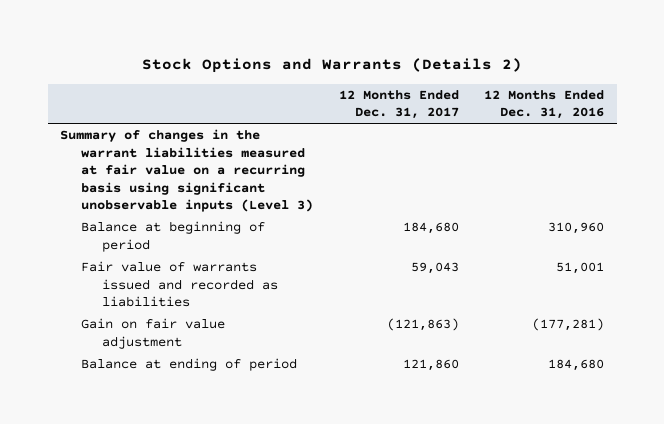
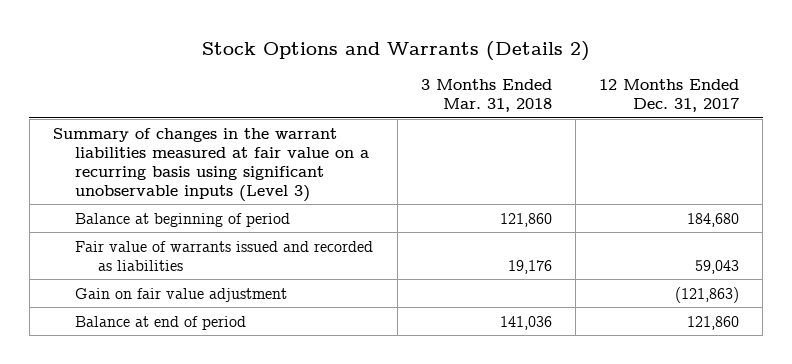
- | 12 Months Ended Dec. 31, 2017 | 12 Months Ended Dec. 31, 2016
+ | 3 Months Ended Mar. 31, 2018 | 12 Months Ended Dec. 31, 2017
- Balance at ending of period | 121,860 | 184,680
+ Balance at end of period | 141,036 | 121,860

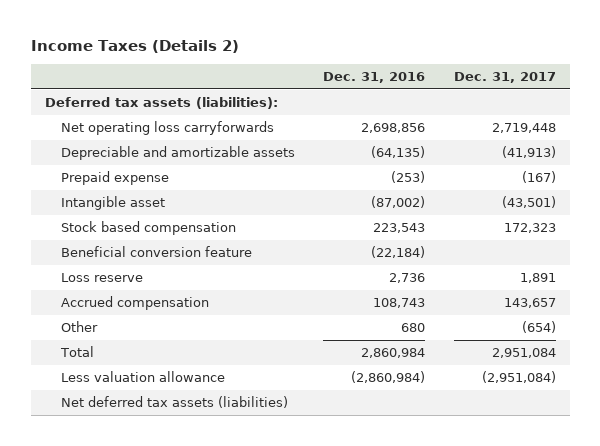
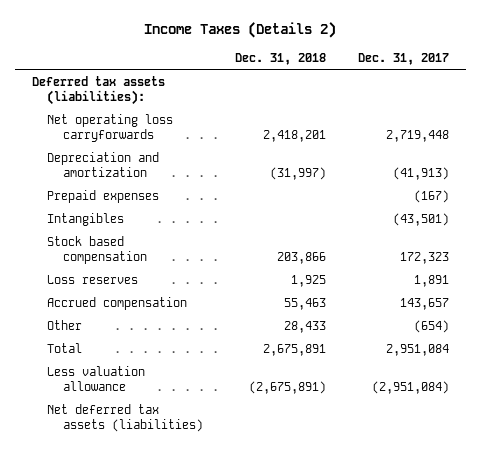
- | Dec. 31, 2016 | Dec. 31, 2017
+ | Dec. 31, 2018 | Dec. 31, 2017
- Depreciable and amortizable assets | (64,135) | (41,913)
- Prepaid expense | (253) | (167)
- Intangible asset | (87,002) | (43,501)
+ Depreciation and amortization | (31,997) | (41,913)
+ Prepaid expenses | | (167)
+ Intangibles | | (43,501)
- Beneficial conversion feature | (22,184) |
- Loss reserve | 2,736 | 1,891
+ Loss reserves | 1,925 | 1,891

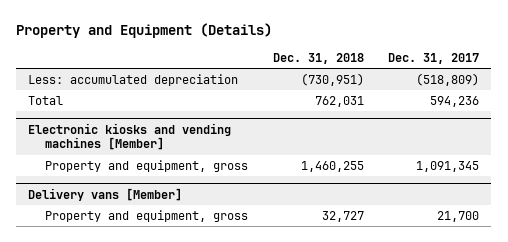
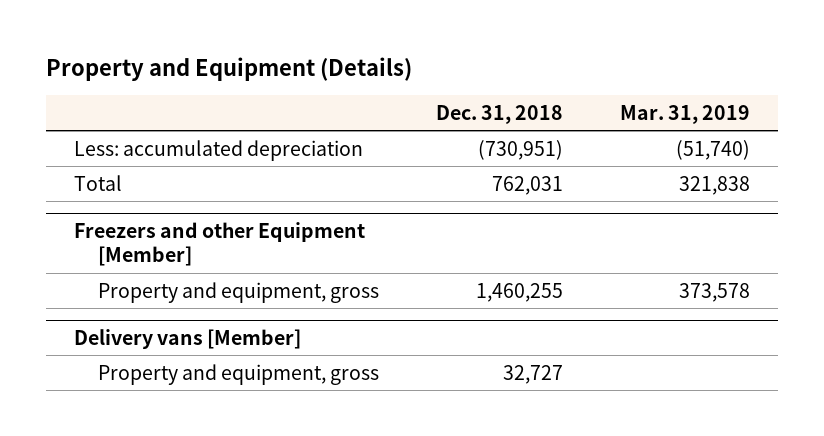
- | Dec. 31, 2018 | Dec. 31, 2017
+ | Dec. 31, 2018 | Mar. 31, 2019
- Electronic kiosks and vending machines [Member]
+ Freezers and other Equipment [Member]

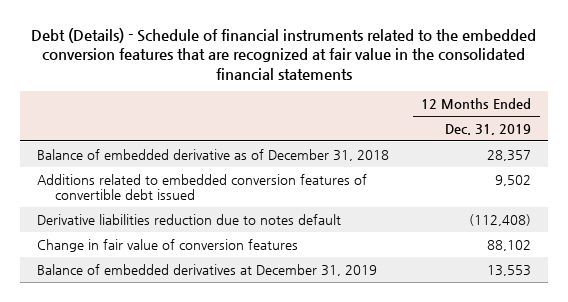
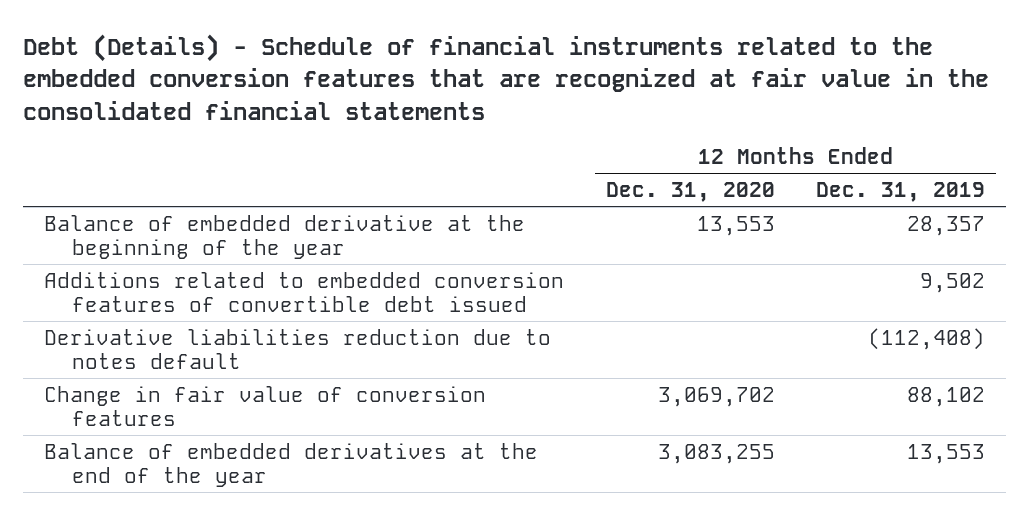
- | 12 Months Ended Dec. 31, 2019
+ | 12 Months Ended Dec. 31, 2020 | 12 Months Ended Dec. 31, 2019
- Balance of embedded derivative as of December 31, 2018 | 28,357
+ Balance of embedded derivative at the beginning of the year | 13,553 | 28,357
- Balance of embedded derivatives at December 31, 2019 | 13,553
+ Balance of embedded derivatives at the end of the year | 3,083,255 | 13,553

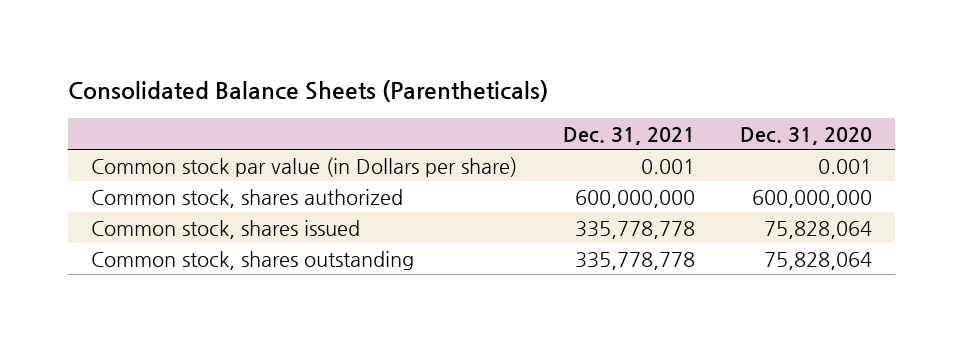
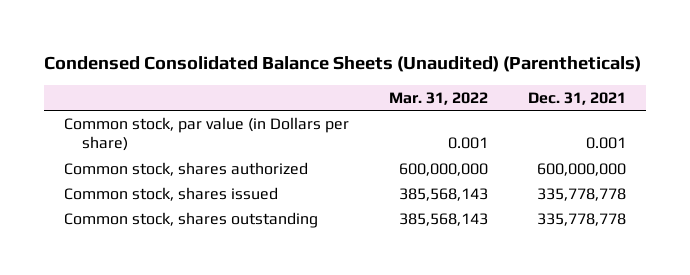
- Consolidated Balance Sheets (Parentheticals)
+ Condensed Consolidated Balance Sheets (Unaudited) (Parentheticals)
- | Dec. 31, 2021 | Dec. 31, 2020
+ | Mar. 31, 2022 | Dec. 31, 2021
- Common stock par value (in Dollars per share) | 0.001 | 0.001
+ Common stock, par value (in Dollars per share) | 0.001 | 0.001

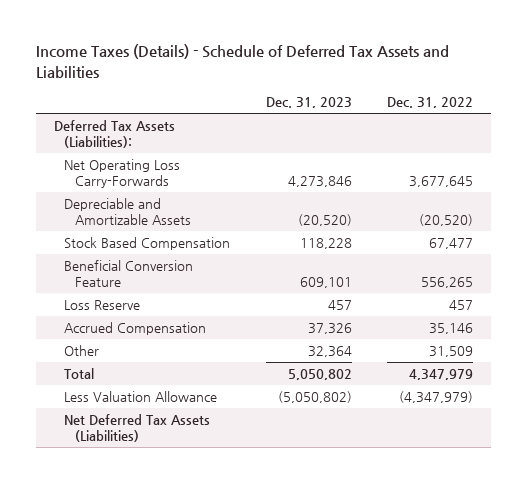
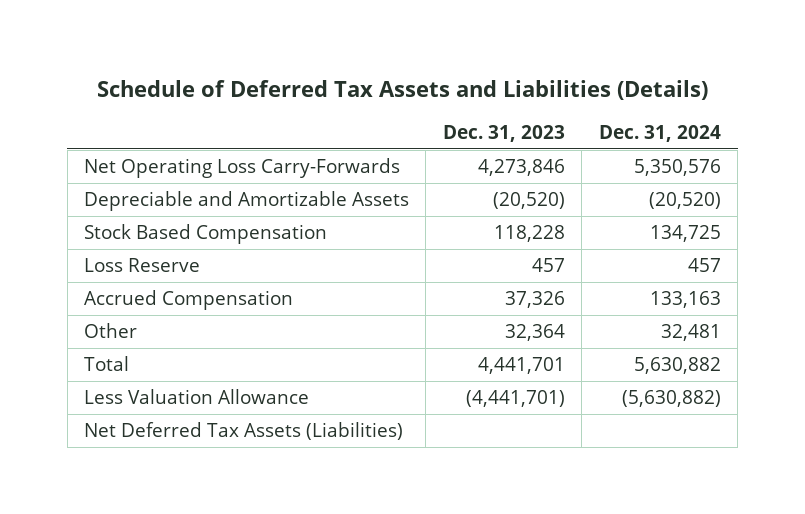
- Income Taxes (Details) - Schedule of Deferred Tax Assets and Liabilities
+ Schedule of Deferred Tax Assets and Liabilities (Details)
- | Dec. 31, 2023 | Dec. 31, 2022
+ | Dec. 31, 2023 | Dec. 31, 2024
- Deferred Tax Assets (Liabilities):
- Beneficial Conversion Feature | 609,101 | 556,265
- Total | 5,050,802 | 4,347,979
- Less Valuation Allowance | (5,050,802) | (4,347,979)
+ Total | 4,441,701 | 5,630,882
+ Less Valuation Allowance | (4,441,701) | (5,630,882)

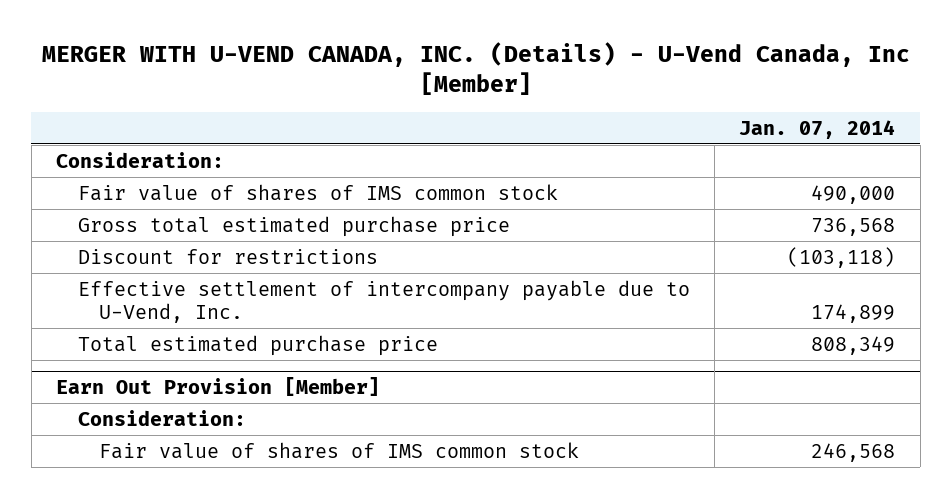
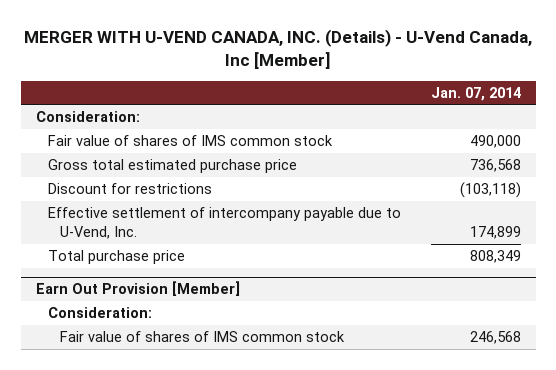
- Total estimated purchase price | 808,349
+ Total purchase price | 808,349

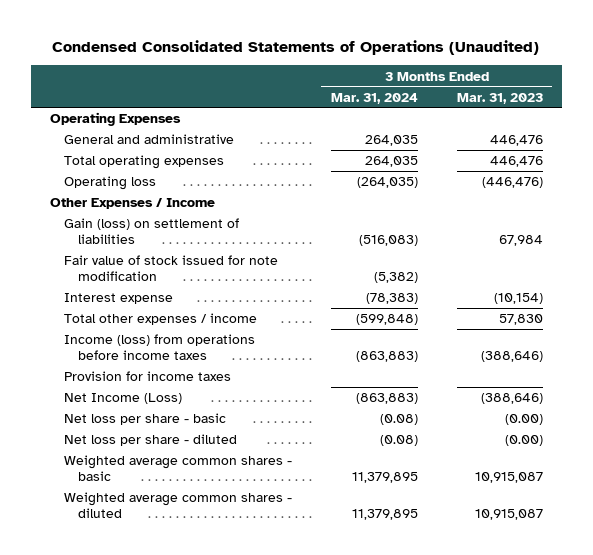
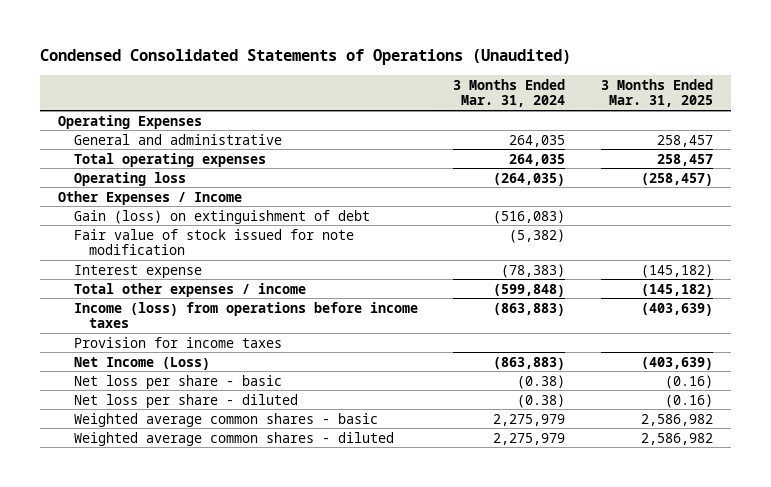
- | 3 Months Ended Mar. 31, 2024 | 3 Months Ended Mar. 31, 2023
+ | 3 Months Ended Mar. 31, 2024 | 3 Months Ended Mar. 31, 2025
- Gain (loss) on settlement of liabilities | (516,083) | 67,984
+ Gain (loss) on extinguishment of debt | (516,083) |
- Net loss per share - basic | (0.08) | (0.00)
- Net loss per share - diluted | (0.08) | (0.00)
- Weighted average common shares - basic | 11,379,895 | 10,915,087
- Weighted average common shares - diluted | 11,379,895 | 10,915,087
+ Net loss per share - basic | (0.38) | (0.16)
+ Net loss per share - diluted | (0.38) | (0.16)
+ Weighted average common shares - basic | 2,275,979 | 2,586,982
+ Weighted average common shares - diluted | 2,275,979 | 2,586,982

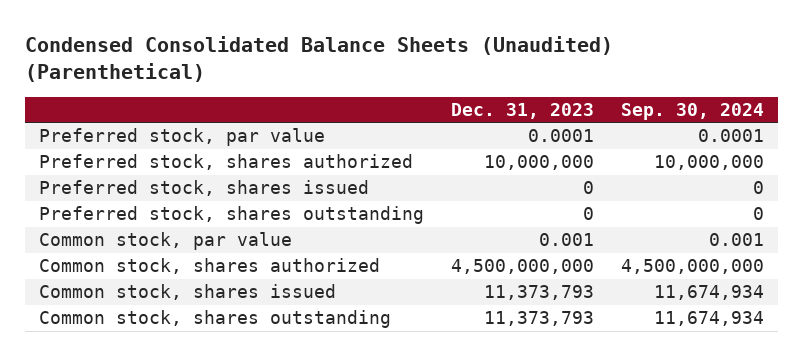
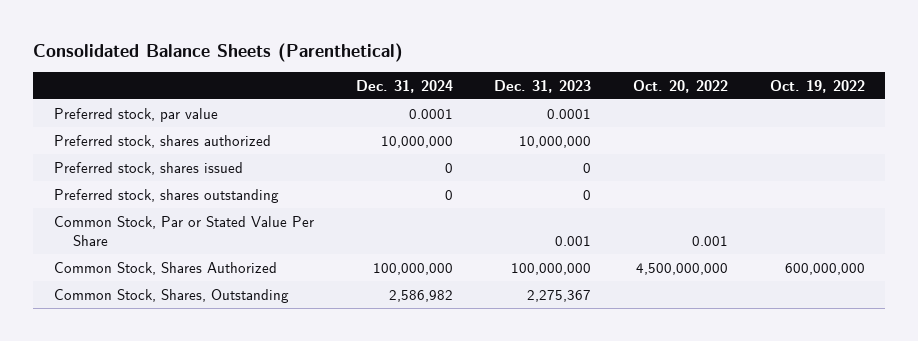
- Condensed Consolidated Balance Sheets (Unaudited) (Parenthetical)
+ Consolidated Balance Sheets (Parenthetical)
- | Dec. 31, 2023 | Sep. 30, 2024
+ | Dec. 31, 2024 | Dec. 31, 2023 | Oct. 20, 2022 | Oct. 19, 2022
- Common stock, par value | 0.001 | 0.001
- Common stock, shares authorized | 4,500,000,000 | 4,500,000,000
- Common stock, shares issued | 11,373,793 | 11,674,934
- Common stock, shares outstanding | 11,373,793 | 11,674,934
+ Common Stock, Par or Stated Value Per Share | | 0.001 | 0.001 |
+ Common Stock, Shares Authorized | 100,000,000 | 100,000,000 | 4,500,000,000 | 600,000,000
+ Common Stock, Shares, Outstanding | 2,586,982 | 2,275,367 | |

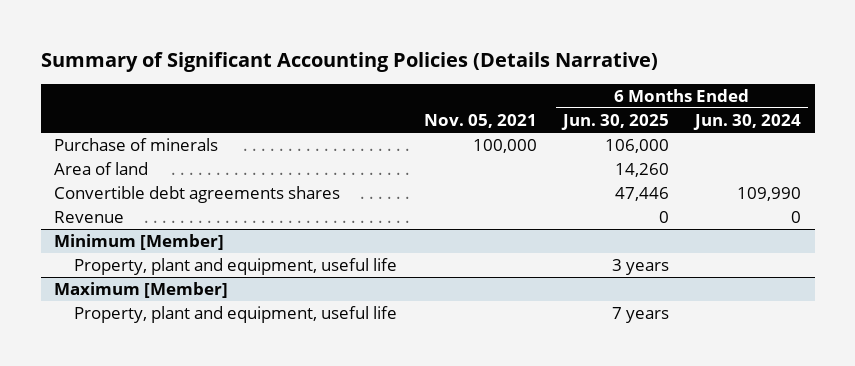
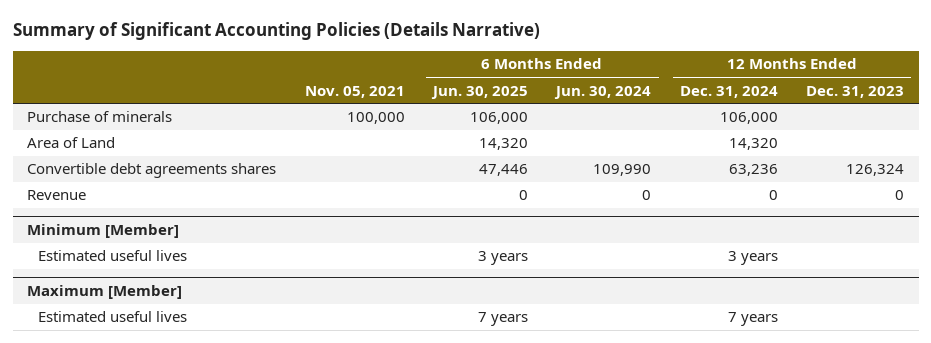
- | Nov. 05, 2021 | 6 Months Ended Jun. 30, 2025 | 6 Months Ended Jun. 30, 2024
+ | Nov. 05, 2021 | 6 Months Ended Jun. 30, 2025 | 6 Months Ended Jun. 30, 2024 | 12 Months Ended Dec. 31, 2024 | 12 Months Ended Dec. 31, 2023
- Area of land | | 14,260 |
+ Area of Land | | 14,320 | | 14,320 |
@ Minimum [Member]
- Property, plant and equipment, useful life | | 3 years |
+ Estimated useful lives | | 3 years | | 3 years |
@ Maximum [Member]
- Property, plant and equipment, useful life | | 7 years |
+ Estimated useful lives | | 7 years | | 7 years |

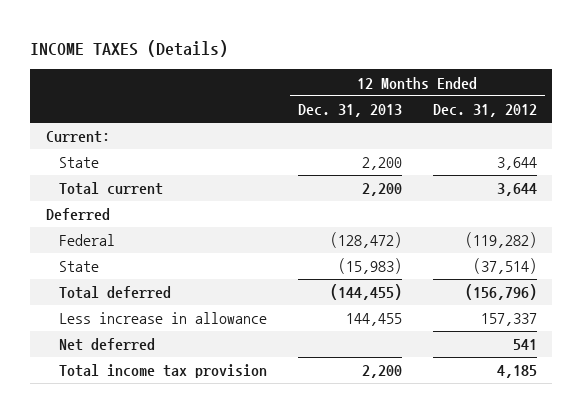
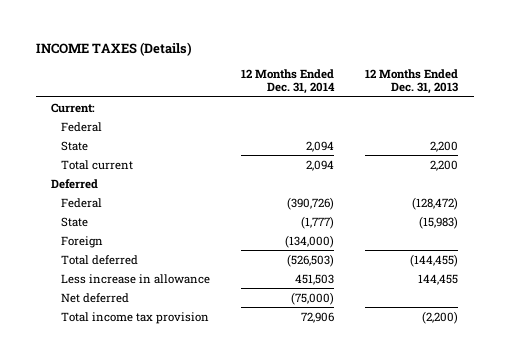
- | 12 Months Ended Dec. 31, 2013 | 12 Months Ended Dec. 31, 2012
+ | 12 Months Ended Dec. 31, 2014 | 12 Months Ended Dec. 31, 2013
+ Federal
+ Foreign | (134,000) |
- Total income tax provision | 2,200 | 4,185
+ Total income tax provision | 72,906 | (2,200)

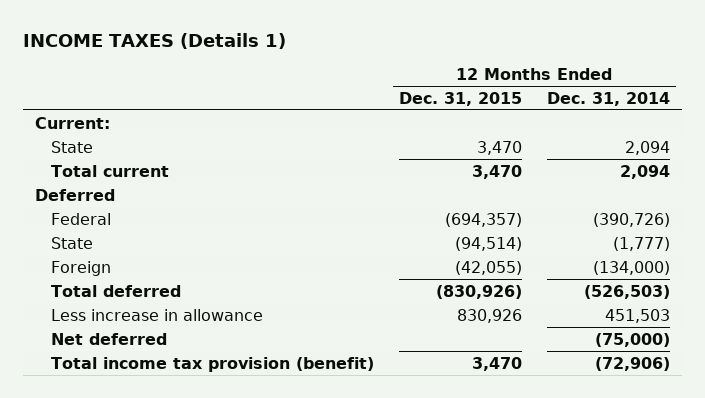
- INCOME TAXES (Details)
+ INCOME TAXES (Details 1)
- | 12 Months Ended Dec. 31, 2014 | 12 Months Ended Dec. 31, 2013
+ | 12 Months Ended Dec. 31, 2015 | 12 Months Ended Dec. 31, 2014
- Federal
- Total income tax provision | 72,906 | (2,200)
+ Total income tax provision (benefit) | 3,470 | (72,906)

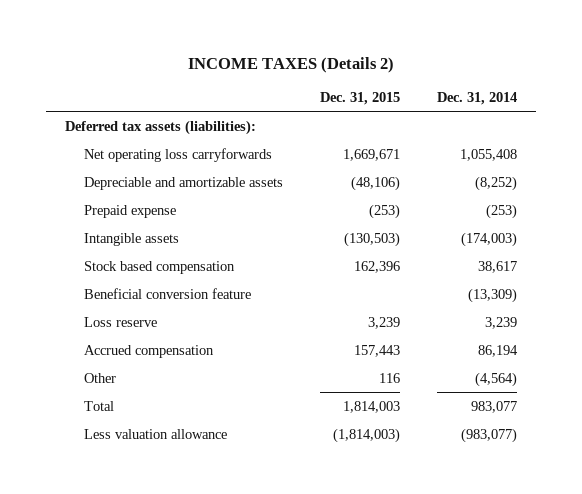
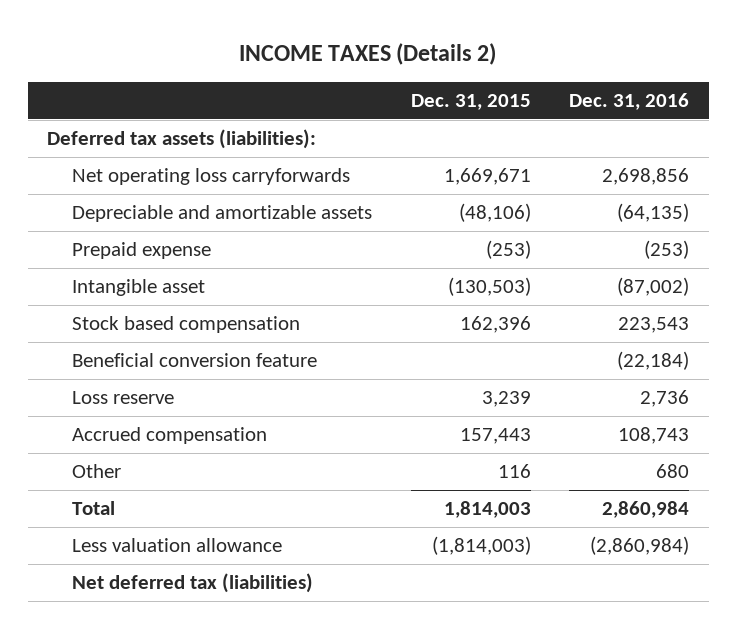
- | Dec. 31, 2015 | Dec. 31, 2014
+ | Dec. 31, 2015 | Dec. 31, 2016
- Intangible assets | (130,503) | (174,003)
+ Intangible asset | (130,503) | (87,002)
+ Net deferred tax (liabilities)

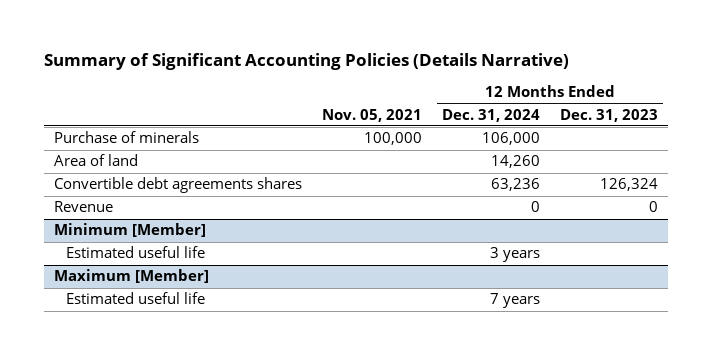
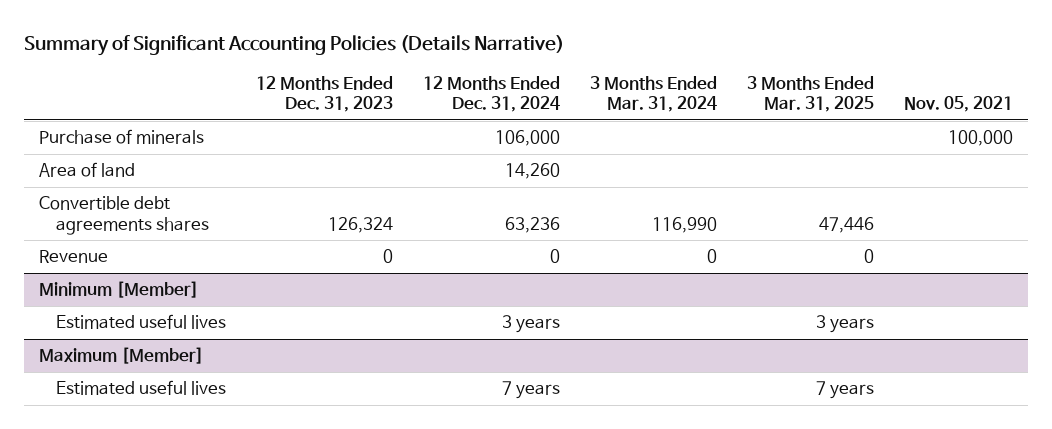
- | Nov. 05, 2021 | 12 Months Ended Dec. 31, 2024 | 12 Months Ended Dec. 31, 2023
+ | 12 Months Ended Dec. 31, 2023 | 12 Months Ended Dec. 31, 2024 | 3 Months Ended Mar. 31, 2024 | 3 Months Ended Mar. 31, 2025 | Nov. 05, 2021
@ Minimum [Member]
- Estimated useful life | | 3 years |
+ Estimated useful lives | | 3 years | | 3 years |
@ Maximum [Member]
- Estimated useful life | | 7 years |
+ Estimated useful lives | | 7 years | | 7 years |

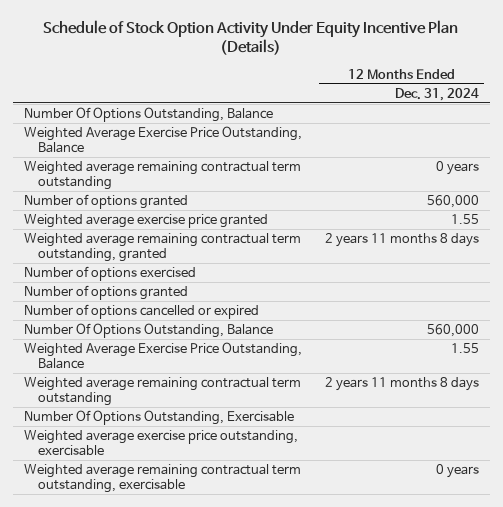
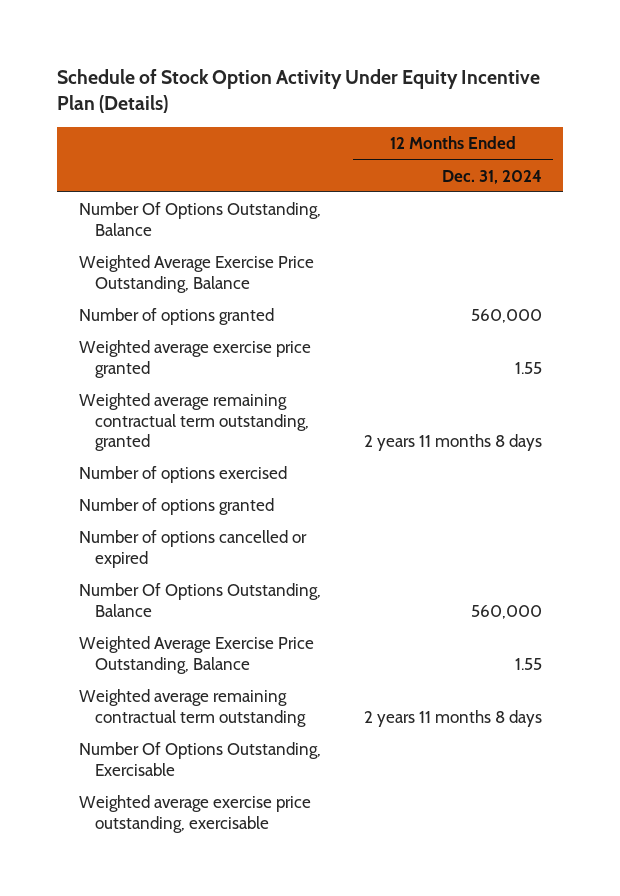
- Weighted average remaining contractual term outstanding | 0 years
- Weighted average remaining contractual term outstanding, exercisable | 0 years

